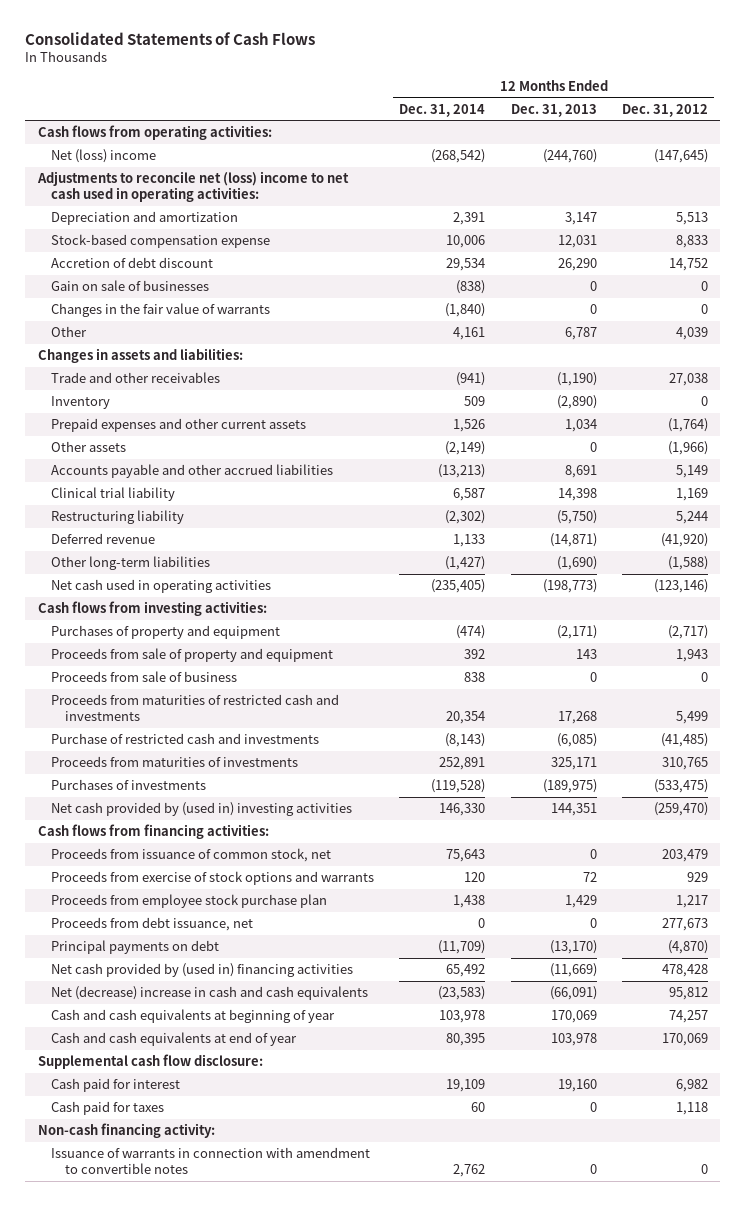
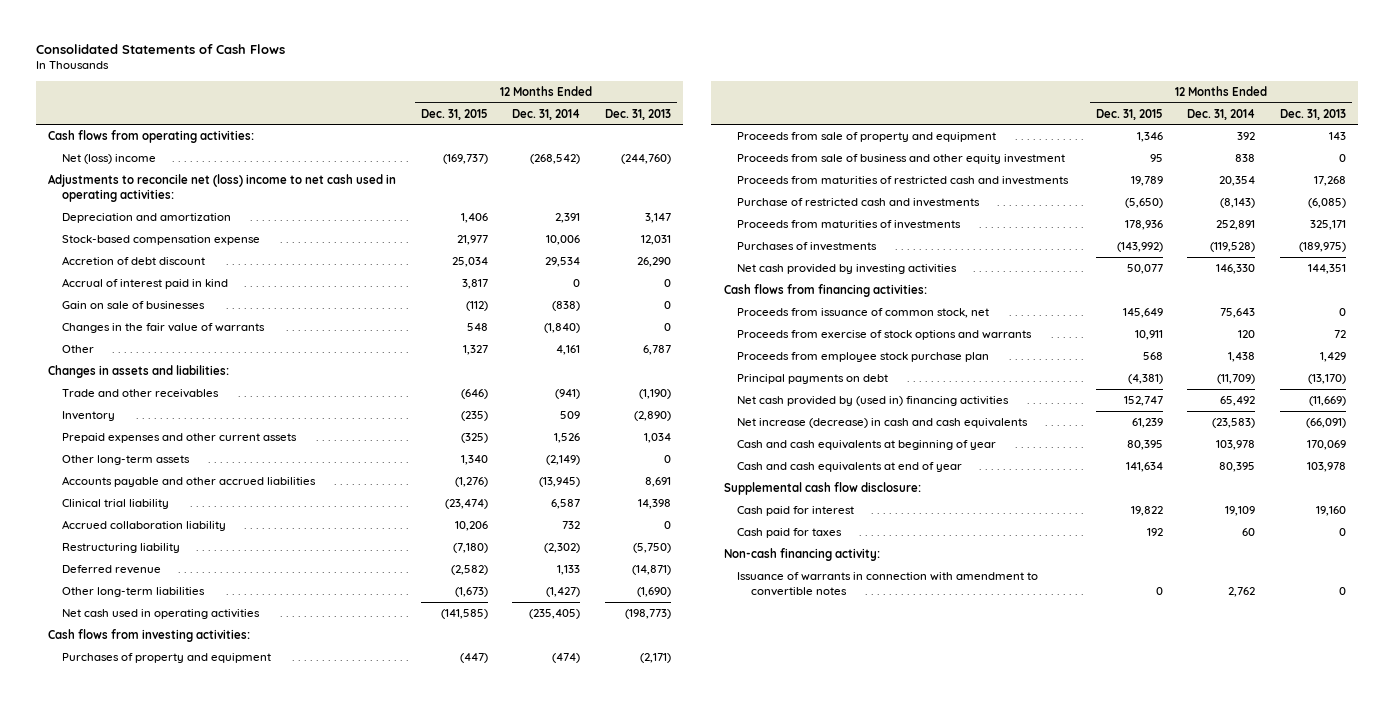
- | 12 Months Ended Dec. 31, 2014 | 12 Months Ended Dec. 31, 2013 | 12 Months Ended Dec. 31, 2012
+ | 12 Months Ended Dec. 31, 2015 | 12 Months Ended Dec. 31, 2014 | 12 Months Ended Dec. 31, 2013
+ Accrual of interest paid in kind | 3,817 | 0 | 0
- Other assets | (2,149) | 0 | (1,966)
- Accounts payable and other accrued liabilities | (13,213) | 8,691 | 5,149
+ Other long-term assets | 1,340 | (2,149) | 0
+ Accounts payable and other accrued liabilities | (1,276) | (13,945) | 8,691
+ Accrued collaboration liability | 10,206 | 732 | 0
- Proceeds from sale of business | 838 | 0 | 0
+ Proceeds from sale of business and other equity investment | 95 | 838 | 0
- Net cash provided by (used in) investing activities | 146,330 | 144,351 | (259,470)
+ Net cash provided by investing activities | 50,077 | 146,330 | 144,351
- Proceeds from debt issuance, net | 0 | 0 | 277,673
- Net (decrease) increase in cash and cash equivalents | (23,583) | (66,091) | 95,812
+ Net increase (decrease) in cash and cash equivalents | 61,239 | (23,583) | (66,091)

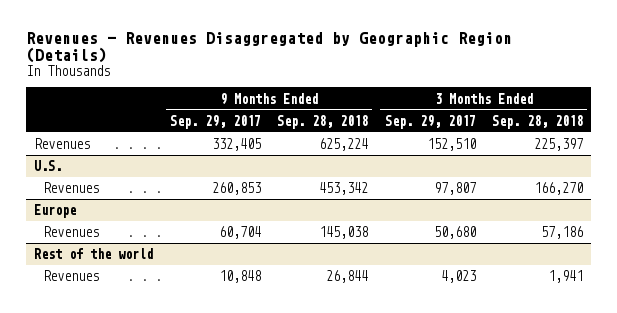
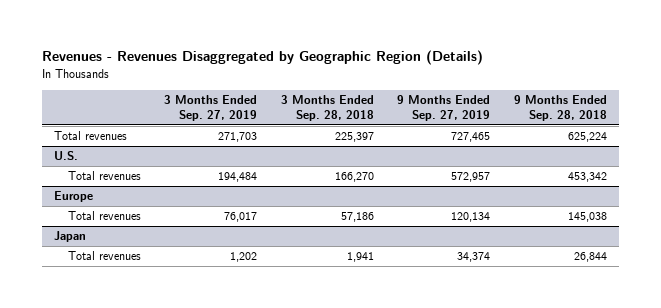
- | 9 Months Ended Sep. 29, 2017 | 9 Months Ended Sep. 28, 2018 | 3 Months Ended Sep. 29, 2017 | 3 Months Ended Sep. 28, 2018
+ | 3 Months Ended Sep. 27, 2019 | 3 Months Ended Sep. 28, 2018 | 9 Months Ended Sep. 27, 2019 | 9 Months Ended Sep. 28, 2018
- Revenues | 332,405 | 625,224 | 152,510 | 225,397
+ Total revenues | 271,703 | 225,397 | 727,465 | 625,224
@ U.S.
- Revenues | 260,853 | 453,342 | 97,807 | 166,270
+ Total revenues | 194,484 | 166,270 | 572,957 | 453,342
@ Europe
- Revenues | 60,704 | 145,038 | 50,680 | 57,186
- Rest of the world
- Revenues | 10,848 | 26,844 | 4,023 | 1,941
@ Europe
+ Total revenues | 76,017 | 57,186 | 120,134 | 145,038
+ Japan
+ Total revenues | 1,202 | 1,941 | 34,374 | 26,844

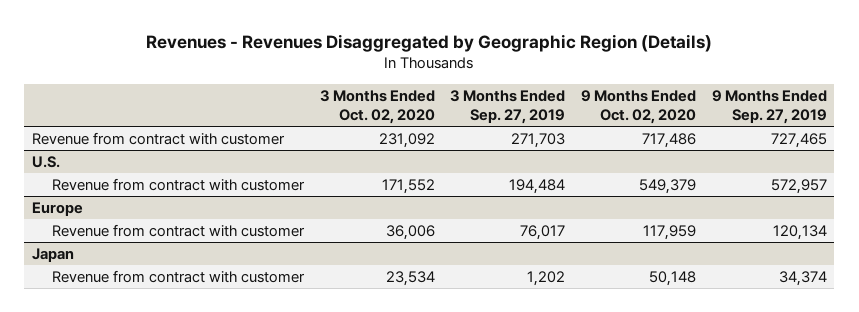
- | 3 Months Ended Sep. 27, 2019 | 3 Months Ended Sep. 28, 2018 | 9 Months Ended Sep. 27, 2019 | 9 Months Ended Sep. 28, 2018
+ | 3 Months Ended Oct. 02, 2020 | 3 Months Ended Sep. 27, 2019 | 9 Months Ended Oct. 02, 2020 | 9 Months Ended Sep. 27, 2019
- Total revenues | 271,703 | 225,397 | 727,465 | 625,224
+ Revenue from contract with customer | 231,092 | 271,703 | 717,486 | 727,465
@ U.S.
- Total revenues | 194,484 | 166,270 | 572,957 | 453,342
+ Revenue from contract with customer | 171,552 | 194,484 | 549,379 | 572,957
@ Europe
- Total revenues | 76,017 | 57,186 | 120,134 | 145,038
+ Revenue from contract with customer | 36,006 | 76,017 | 117,959 | 120,134
@ Japan
- Total revenues | 1,202 | 1,941 | 34,374 | 26,844
+ Revenue from contract with customer | 23,534 | 1,202 | 50,148 | 34,374

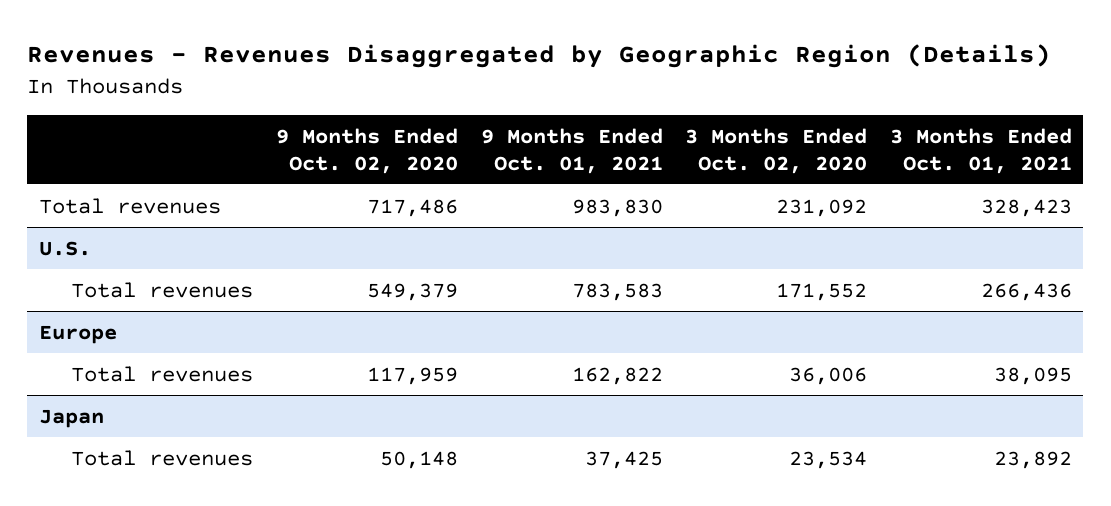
- | 3 Months Ended Oct. 02, 2020 | 3 Months Ended Sep. 27, 2019 | 9 Months Ended Oct. 02, 2020 | 9 Months Ended Sep. 27, 2019
+ | 9 Months Ended Oct. 02, 2020 | 9 Months Ended Oct. 01, 2021 | 3 Months Ended Oct. 02, 2020 | 3 Months Ended Oct. 01, 2021
- Revenue from contract with customer | 231,092 | 271,703 | 717,486 | 727,465
+ Total revenues | 717,486 | 983,830 | 231,092 | 328,423
@ U.S.
- Revenue from contract with customer | 171,552 | 194,484 | 549,379 | 572,957
+ Total revenues | 549,379 | 783,583 | 171,552 | 266,436
@ Europe
- Revenue from contract with customer | 36,006 | 76,017 | 117,959 | 120,134
+ Total revenues | 117,959 | 162,822 | 36,006 | 38,095
@ Japan
- Revenue from contract with customer | 23,534 | 1,202 | 50,148 | 34,374
+ Total revenues | 50,148 | 37,425 | 23,534 | 23,892

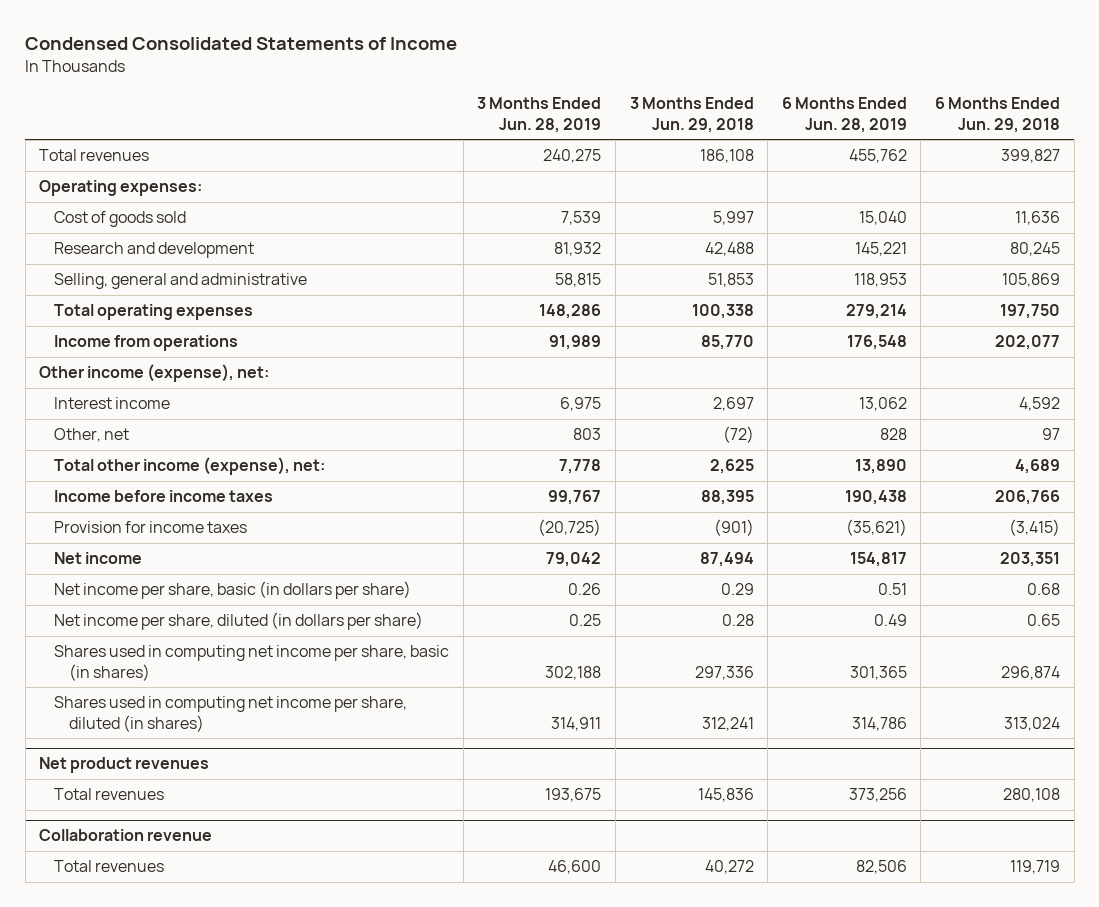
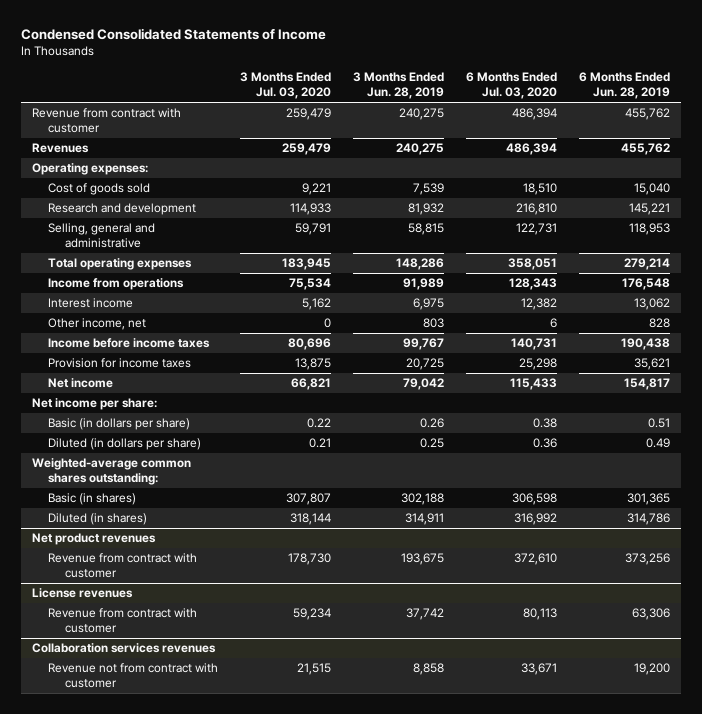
- | 3 Months Ended Jun. 28, 2019 | 3 Months Ended Jun. 29, 2018 | 6 Months Ended Jun. 28, 2019 | 6 Months Ended Jun. 29, 2018
+ | 3 Months Ended Jul. 03, 2020 | 3 Months Ended Jun. 28, 2019 | 6 Months Ended Jul. 03, 2020 | 6 Months Ended Jun. 28, 2019
- Total revenues | 240,275 | 186,108 | 455,762 | 399,827
+ Revenue from contract with customer | 259,479 | 240,275 | 486,394 | 455,762
+ Revenues | 259,479 | 240,275 | 486,394 | 455,762
- Other income (expense), net:
- Other, net | 803 | (72) | 828 | 97
- Total other income (expense), net: | 7,778 | 2,625 | 13,890 | 4,689
+ Other income, net | 0 | 803 | 6 | 828
- Provision for income taxes | (20,725) | (901) | (35,621) | (3,415)
+ Provision for income taxes | 13,875 | 20,725 | 25,298 | 35,621
- Net income per share, basic (in dollars per share) | 0.26 | 0.29 | 0.51 | 0.68
- Net income per share, diluted (in dollars per share) | 0.25 | 0.28 | 0.49 | 0.65
- Shares used in computing net income per share, basic (in shares) | 302,188 | 297,336 | 301,365 | 296,874
- Shares used in computing net income per share, diluted (in shares) | 314,911 | 312,241 | 314,786 | 313,024
+ Net income per share:
+ Basic (in dollars per share) | 0.22 | 0.26 | 0.38 | 0.51
+ Diluted (in dollars per share) | 0.21 | 0.25 | 0.36 | 0.49
+ Weighted-average common shares outstanding:
+ Basic (in shares) | 307,807 | 302,188 | 306,598 | 301,365
+ Diluted (in shares) | 318,144 | 314,911 | 316,992 | 314,786
@ Net product revenues
- Total revenues | 193,675 | 145,836 | 373,256 | 280,108
- Collaboration revenue
- Total revenues | 46,600 | 40,272 | 82,506 | 119,719
@ Net product revenues
+ Revenue from contract with customer | 178,730 | 193,675 | 372,610 | 373,256
+ License revenues
+ Revenue from contract with customer | 59,234 | 37,742 | 80,113 | 63,306
+ Collaboration services revenues
+ Revenue not from contract with customer | 21,515 | 8,858 | 33,671 | 19,200

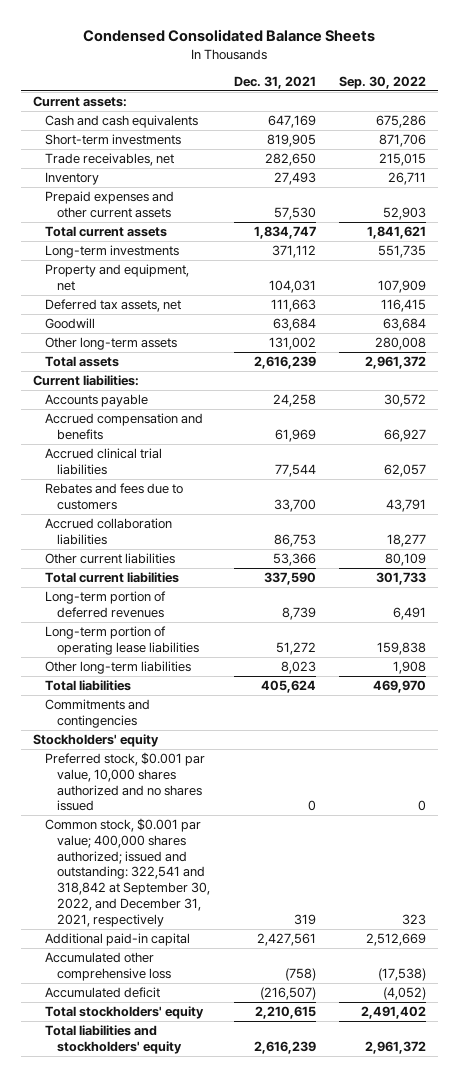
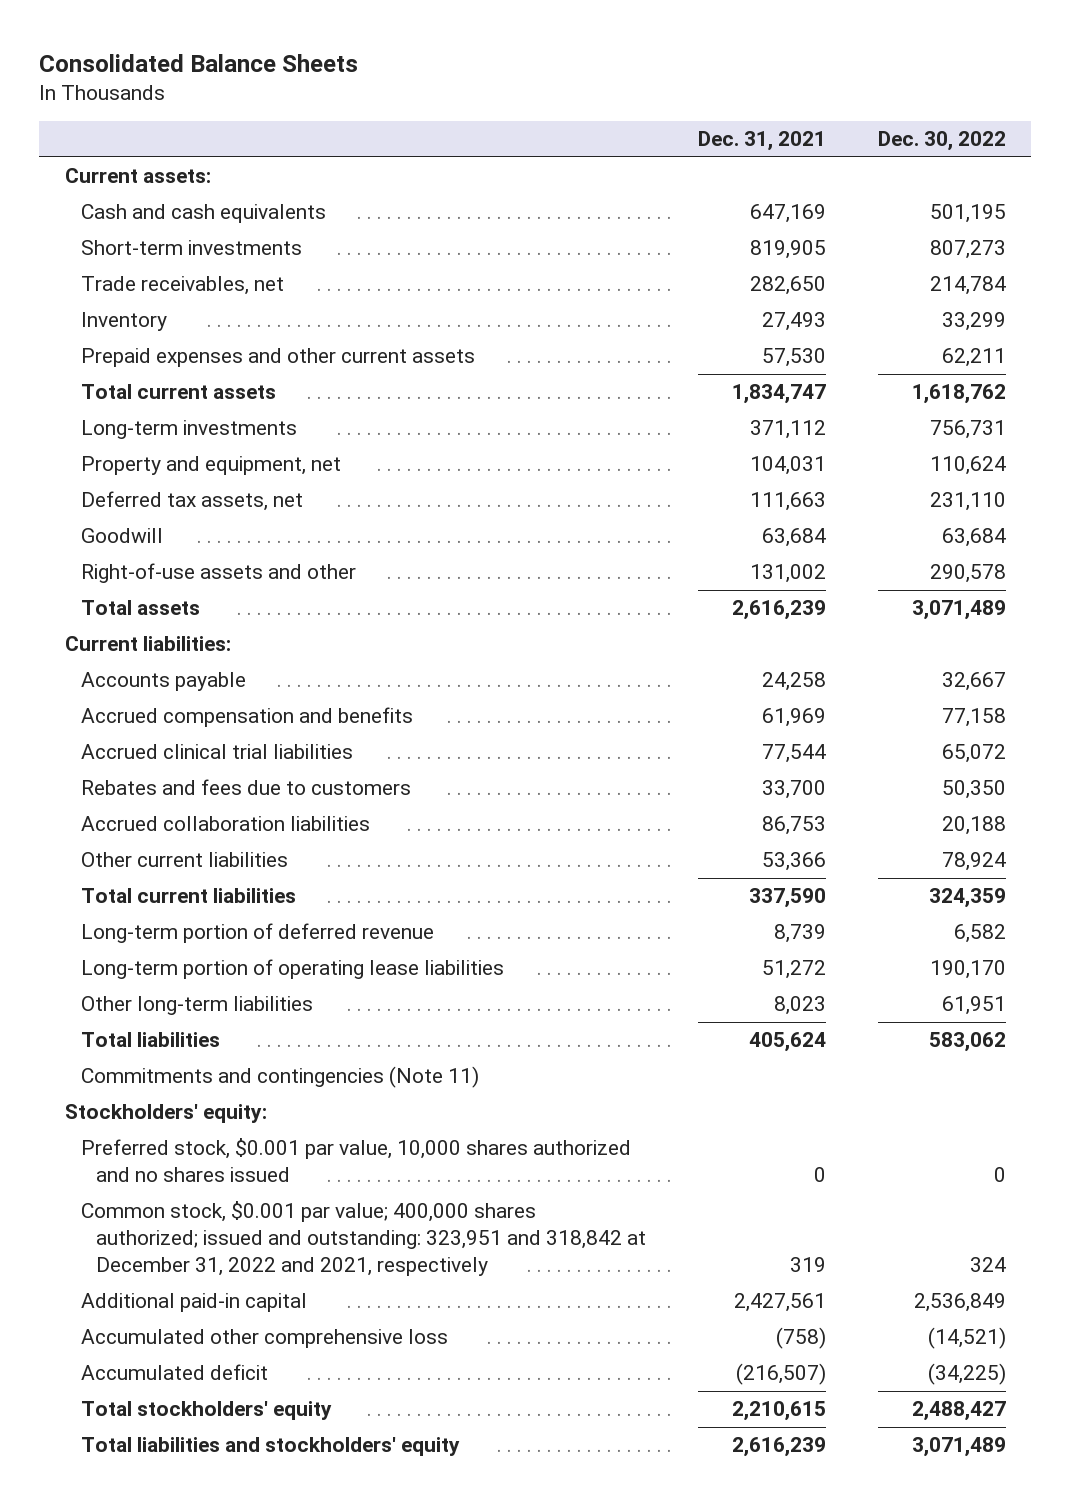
- Condensed Consolidated Balance Sheets
+ Consolidated Balance Sheets
- | Dec. 31, 2021 | Sep. 30, 2022
+ | Dec. 31, 2021 | Dec. 30, 2022
- Other long-term assets | 131,002 | 280,008
+ Right-of-use assets and other | 131,002 | 290,578
- Long-term portion of deferred revenues | 8,739 | 6,491
+ Long-term portion of deferred revenue | 8,739 | 6,582
- Commitments and contingencies
- Stockholders' equity
+ Commitments and contingencies (Note 11)
+ Stockholders' equity:
- Common stock, $0.001 par value; 400,000 shares authorized; issued and outstanding: 322,541 and 318,842 at September 30, 2022, and December 31, 2021, respectively | 319 | 323
+ Common stock, $0.001 par value; 400,000 shares authorized; issued and outstanding: 323,951 and 318,842 at December 31, 2022 and 2021, respectively | 319 | 324

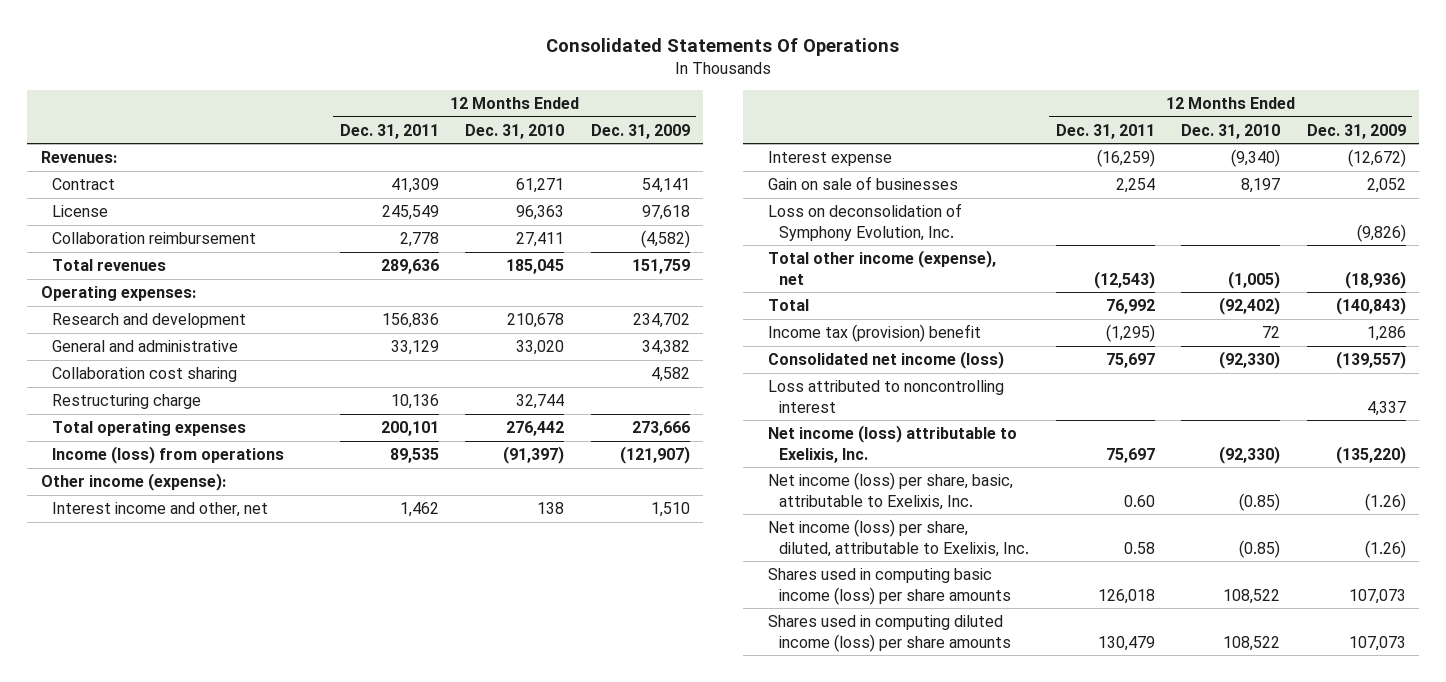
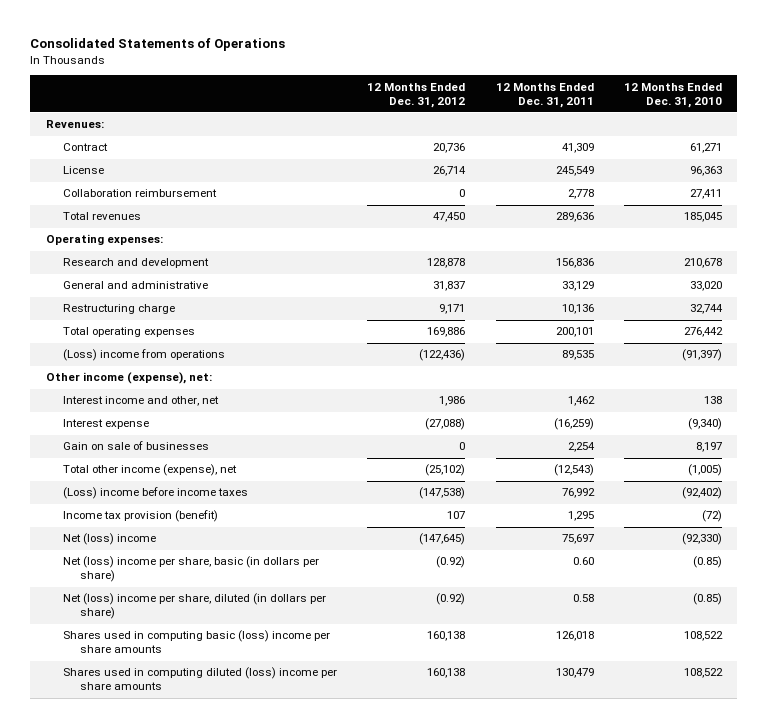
- Consolidated Statements Of Operations
+ Consolidated Statements of Operations
- | 12 Months Ended Dec. 31, 2011 | 12 Months Ended Dec. 31, 2010 | 12 Months Ended Dec. 31, 2009
+ | 12 Months Ended Dec. 31, 2012 | 12 Months Ended Dec. 31, 2011 | 12 Months Ended Dec. 31, 2010
- Collaboration cost sharing | | | 4,582
- Income (loss) from operations | 89,535 | (91,397) | (121,907)
- Other income (expense):
+ (Loss) income from operations | (122,436) | 89,535 | (91,397)
+ Other income (expense), net:
- Loss on deconsolidation of Symphony Evolution, Inc. | | | (9,826)
- Total | 76,992 | (92,402) | (140,843)
- Income tax (provision) benefit | (1,295) | 72 | 1,286
- Consolidated net income (loss) | 75,697 | (92,330) | (139,557)
- Loss attributed to noncontrolling interest | | | 4,337
- Net income (loss) attributable to Exelixis, Inc. | 75,697 | (92,330) | (135,220)
- Net income (loss) per share, basic, attributable to Exelixis, Inc. | 0.60 | (0.85) | (1.26)
- Net income (loss) per share, diluted, attributable to Exelixis, Inc. | 0.58 | (0.85) | (1.26)
- Shares used in computing basic income (loss) per share amounts | 126,018 | 108,522 | 107,073
- Shares used in computing diluted income (loss) per share amounts | 130,479 | 108,522 | 107,073
+ (Loss) income before income taxes | (147,538) | 76,992 | (92,402)
+ Income tax provision (benefit) | 107 | 1,295 | (72)
+ Net (loss) income | (147,645) | 75,697 | (92,330)
+ Net (loss) income per share, basic (in dollars per share) | (0.92) | 0.60 | (0.85)
+ Net (loss) income per share, diluted (in dollars per share) | (0.92) | 0.58 | (0.85)
+ Shares used in computing basic (loss) income per share amounts | 160,138 | 126,018 | 108,522
+ Shares used in computing diluted (loss) income per share amounts | 160,138 | 130,479 | 108,522

